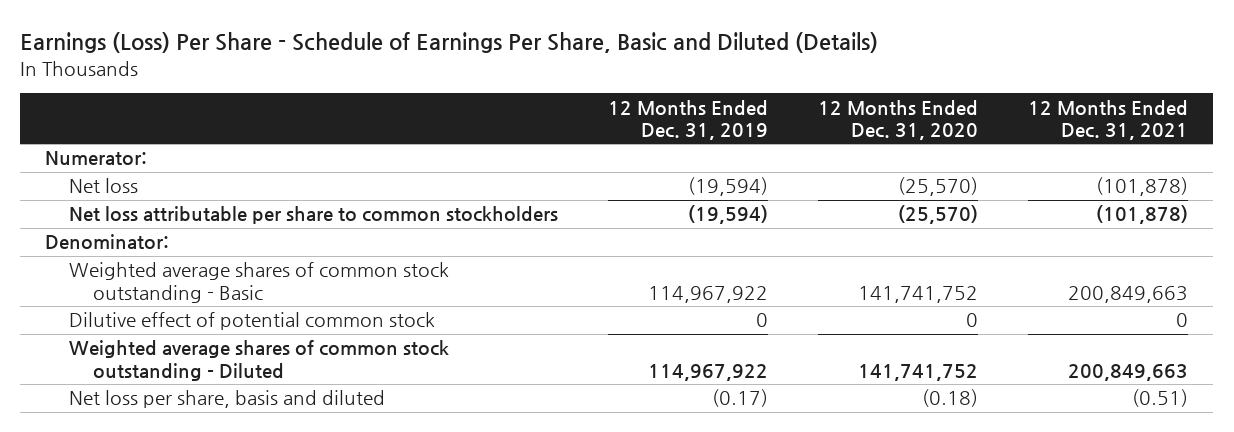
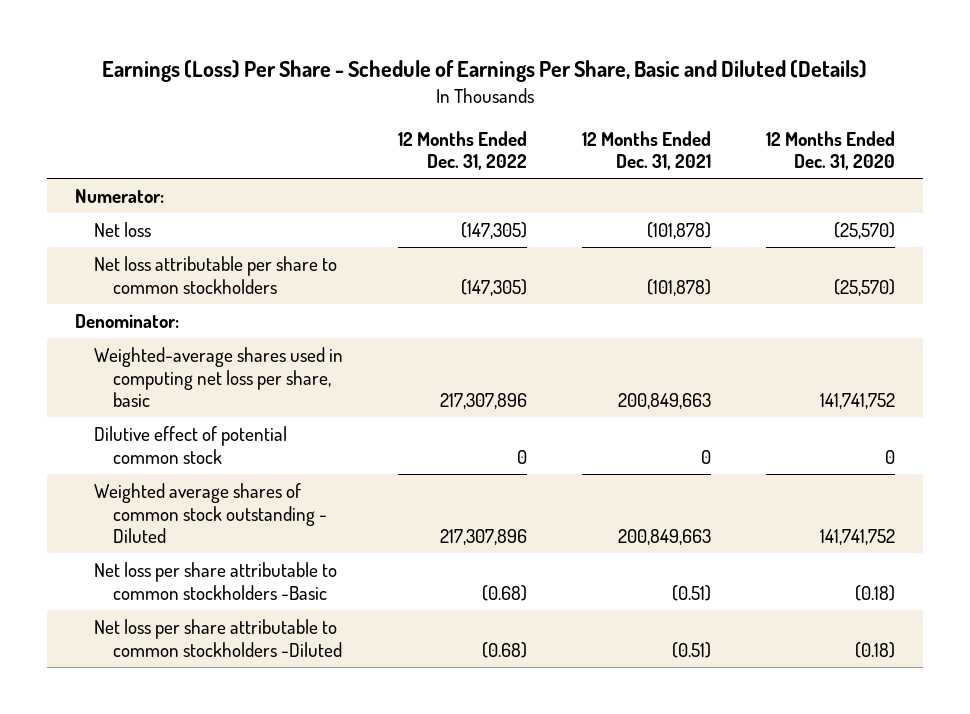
- | 12 Months Ended Dec. 31, 2019 | 12 Months Ended Dec. 31, 2020 | 12 Months Ended Dec. 31, 2021
+ | 12 Months Ended Dec. 31, 2022 | 12 Months Ended Dec. 31, 2021 | 12 Months Ended Dec. 31, 2020
- Weighted average shares of common stock outstanding - Basic | 114,967,922 | 141,741,752 | 200,849,663
+ Weighted-average shares used in computing net loss per share, basic | 217,307,896 | 200,849,663 | 141,741,752
- Net loss per share, basis and diluted | (0.17) | (0.18) | (0.51)
+ Net loss per share attributable to common stockholders -Basic | (0.68) | (0.51) | (0.18)
+ Net loss per share attributable to common stockholders -Diluted | (0.68) | (0.51) | (0.18)

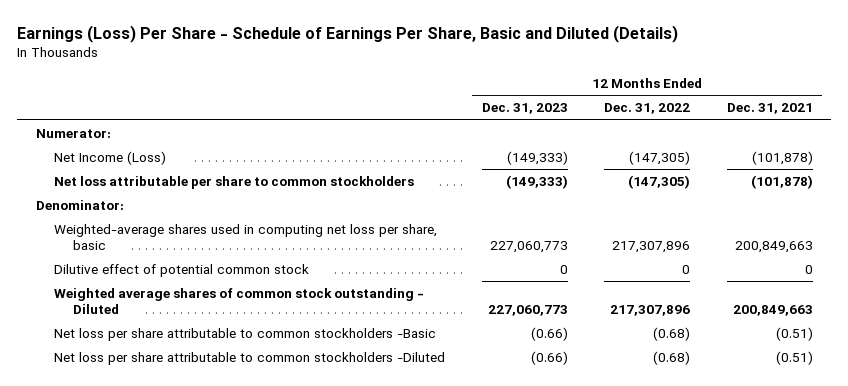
- | 12 Months Ended Dec. 31, 2022 | 12 Months Ended Dec. 31, 2021 | 12 Months Ended Dec. 31, 2020
+ | 12 Months Ended Dec. 31, 2023 | 12 Months Ended Dec. 31, 2022 | 12 Months Ended Dec. 31, 2021
- Net loss | (147,305) | (101,878) | (25,570)
+ Net Income (Loss) | (149,333) | (147,305) | (101,878)

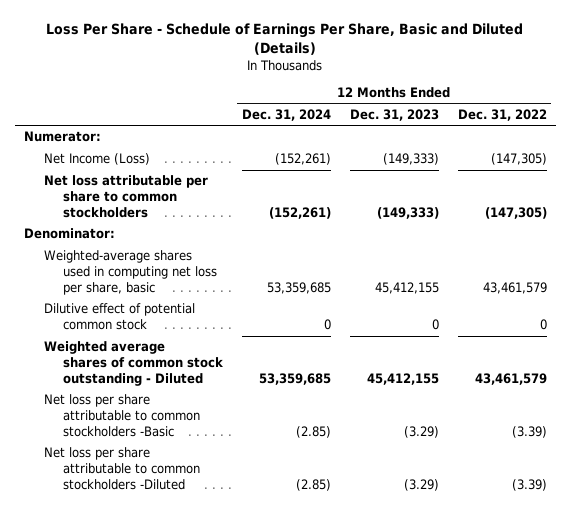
- Earnings (Loss) Per Share - Schedule of Earnings Per Share, Basic and Diluted (Details)
+ Loss Per Share - Schedule of Earnings Per Share, Basic and Diluted (Details)
- | 12 Months Ended Dec. 31, 2023 | 12 Months Ended Dec. 31, 2022 | 12 Months Ended Dec. 31, 2021
+ | 12 Months Ended Dec. 31, 2024 | 12 Months Ended Dec. 31, 2023 | 12 Months Ended Dec. 31, 2022
- Weighted-average shares used in computing net loss per share, basic | 227,060,773 | 217,307,896 | 200,849,663
+ Weighted-average shares used in computing net loss per share, basic | 53,359,685 | 45,412,155 | 43,461,579
- Weighted average shares of common stock outstanding - Diluted | 227,060,773 | 217,307,896 | 200,849,663
- Net loss per share attributable to common stockholders -Basic | (0.66) | (0.68) | (0.51)
- Net loss per share attributable to common stockholders -Diluted | (0.66) | (0.68) | (0.51)
+ Weighted average shares of common stock outstanding - Diluted | 53,359,685 | 45,412,155 | 43,461,579
+ Net loss per share attributable to common stockholders -Basic | (2.85) | (3.29) | (3.39)
+ Net loss per share attributable to common stockholders -Diluted | (2.85) | (3.29) | (3.39)

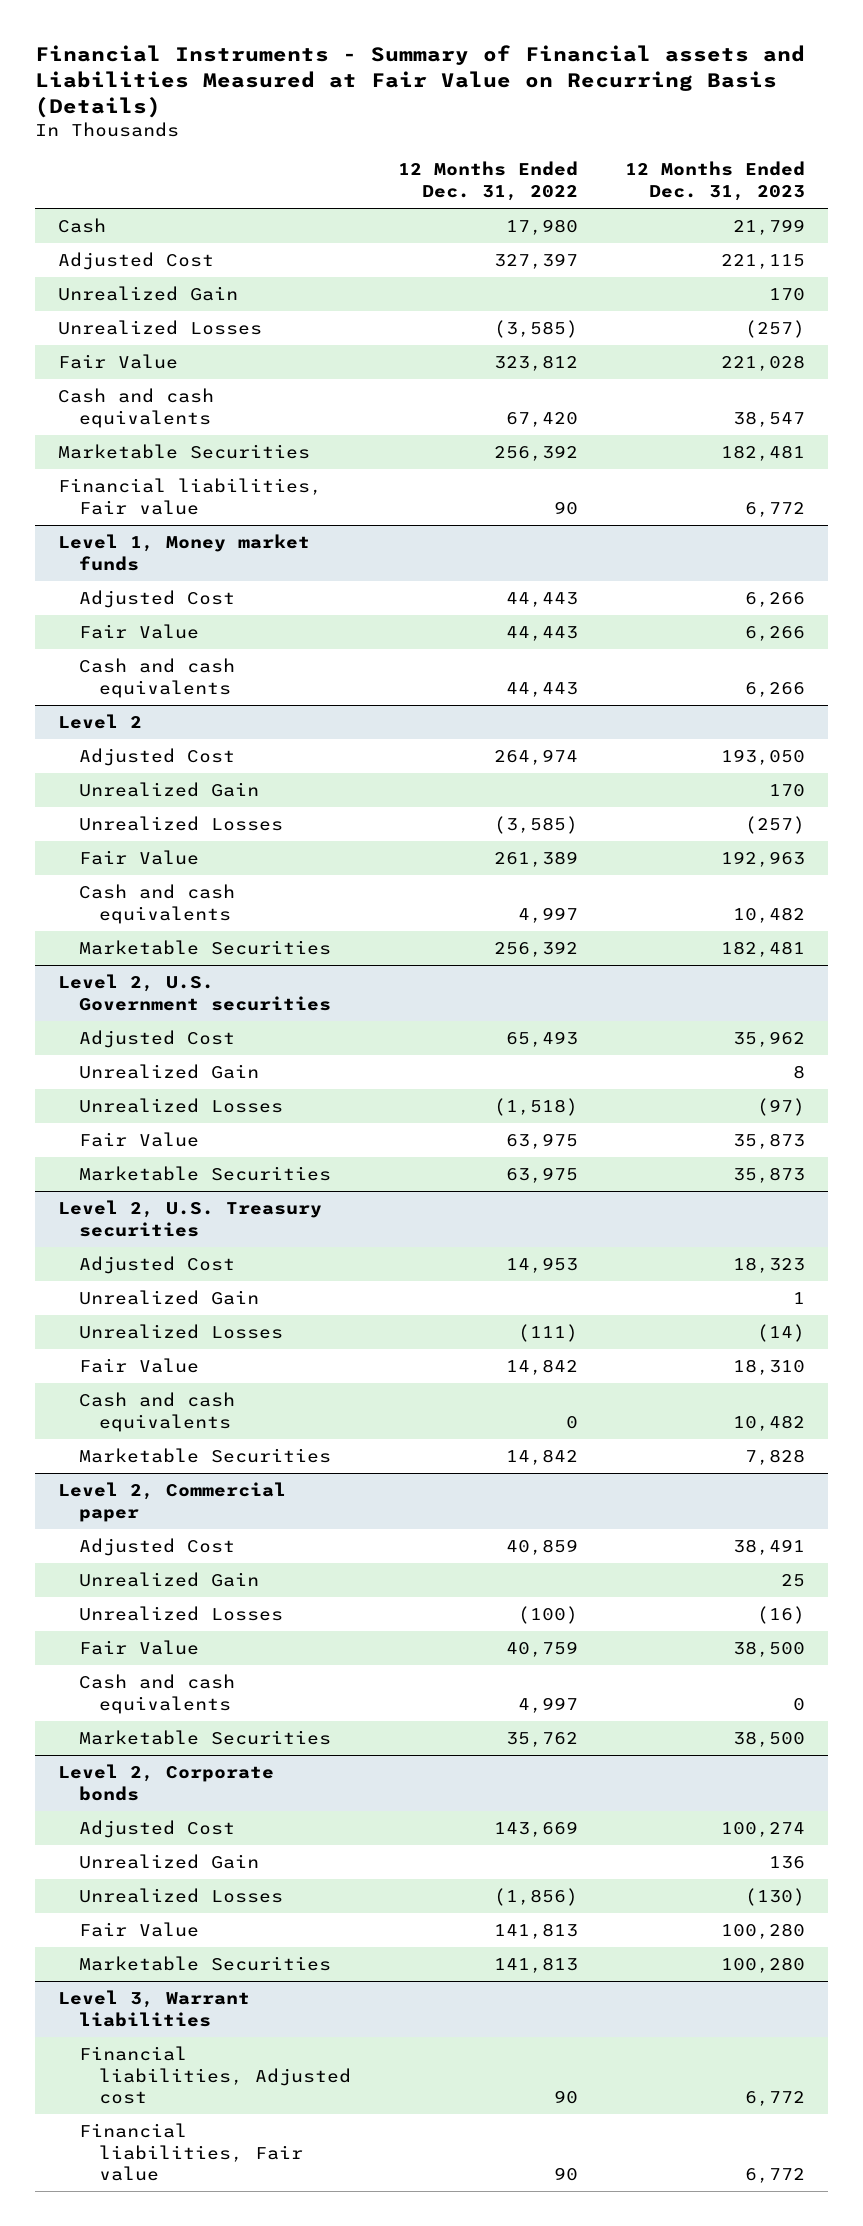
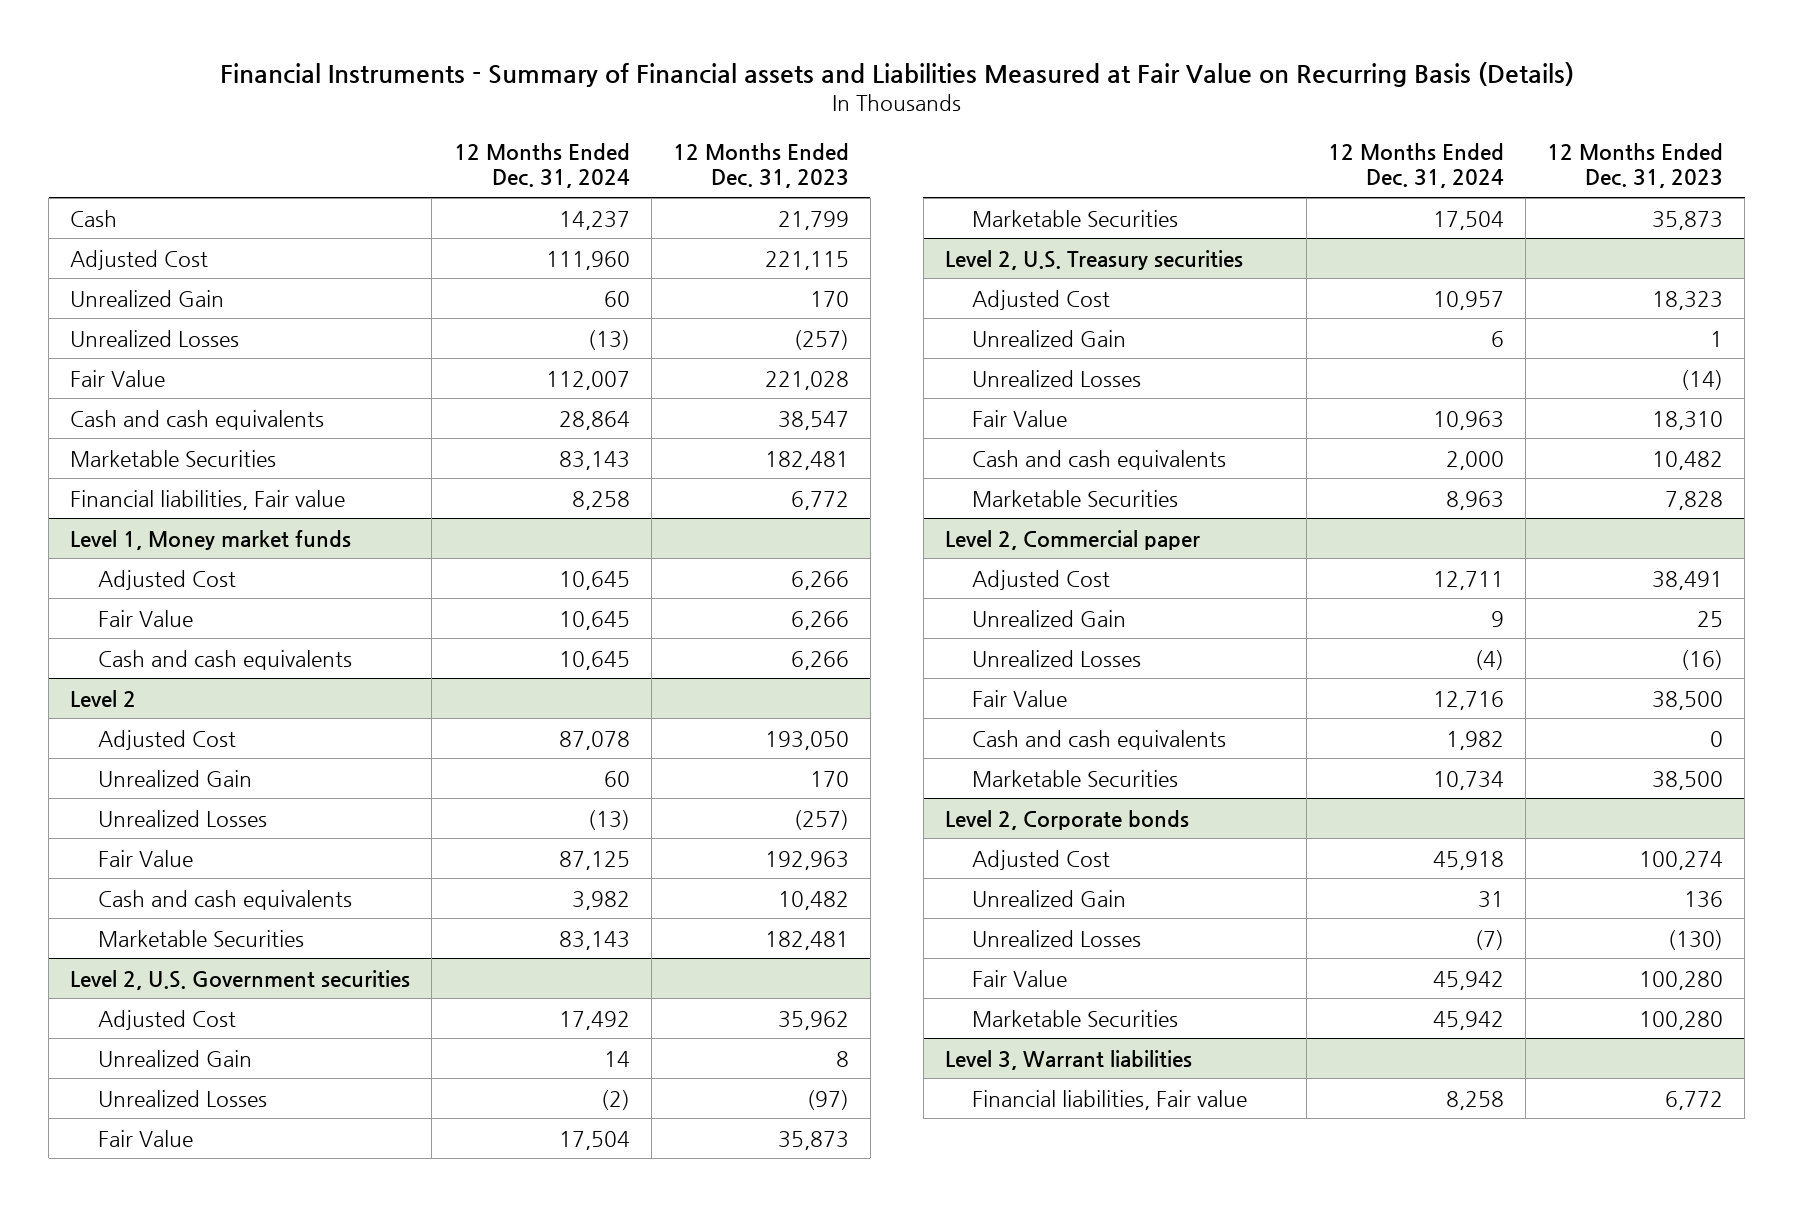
- | 12 Months Ended Dec. 31, 2022 | 12 Months Ended Dec. 31, 2023
+ | 12 Months Ended Dec. 31, 2024 | 12 Months Ended Dec. 31, 2023
@ Level 3, Warrant liabilities
- Financial liabilities, Adjusted cost | 90 | 6,772

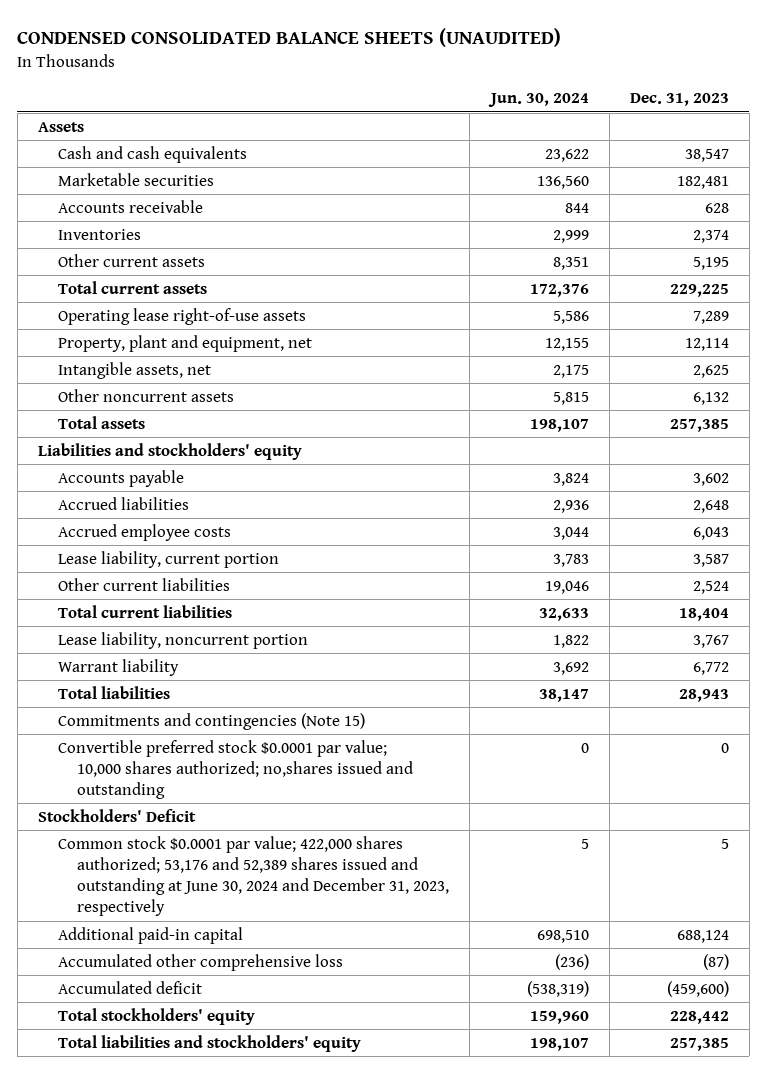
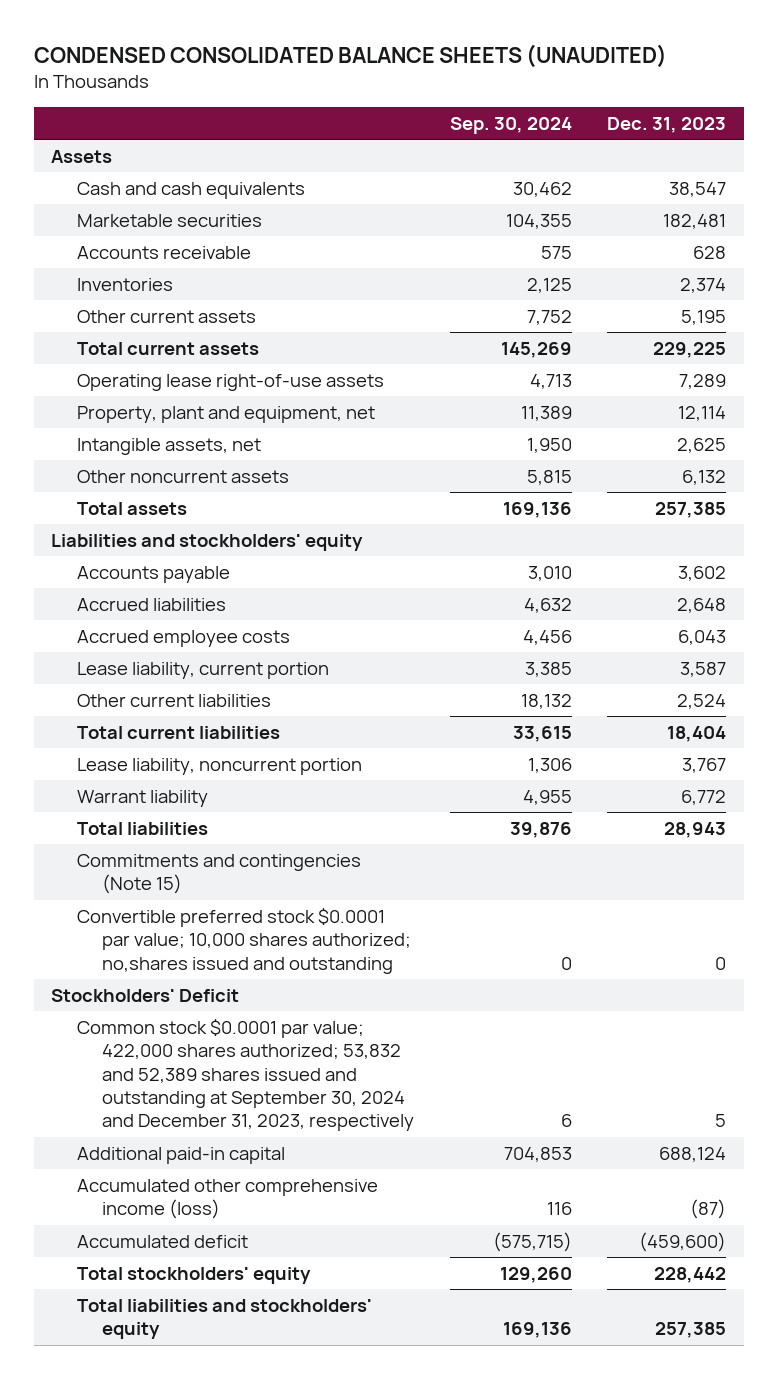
- | Jun. 30, 2024 | Dec. 31, 2023
+ | Sep. 30, 2024 | Dec. 31, 2023
- Common stock $0.0001 par value; 422,000 shares authorized; 53,176 and 52,389 shares issued and outstanding at June 30, 2024 and December 31, 2023, respectively | 5 | 5
+ Common stock $0.0001 par value; 422,000 shares authorized; 53,832 and 52,389 shares issued and outstanding at September 30, 2024 and December 31, 2023, respectively | 6 | 5
- Accumulated other comprehensive loss | (236) | (87)
+ Accumulated other comprehensive income (loss) | 116 | (87)

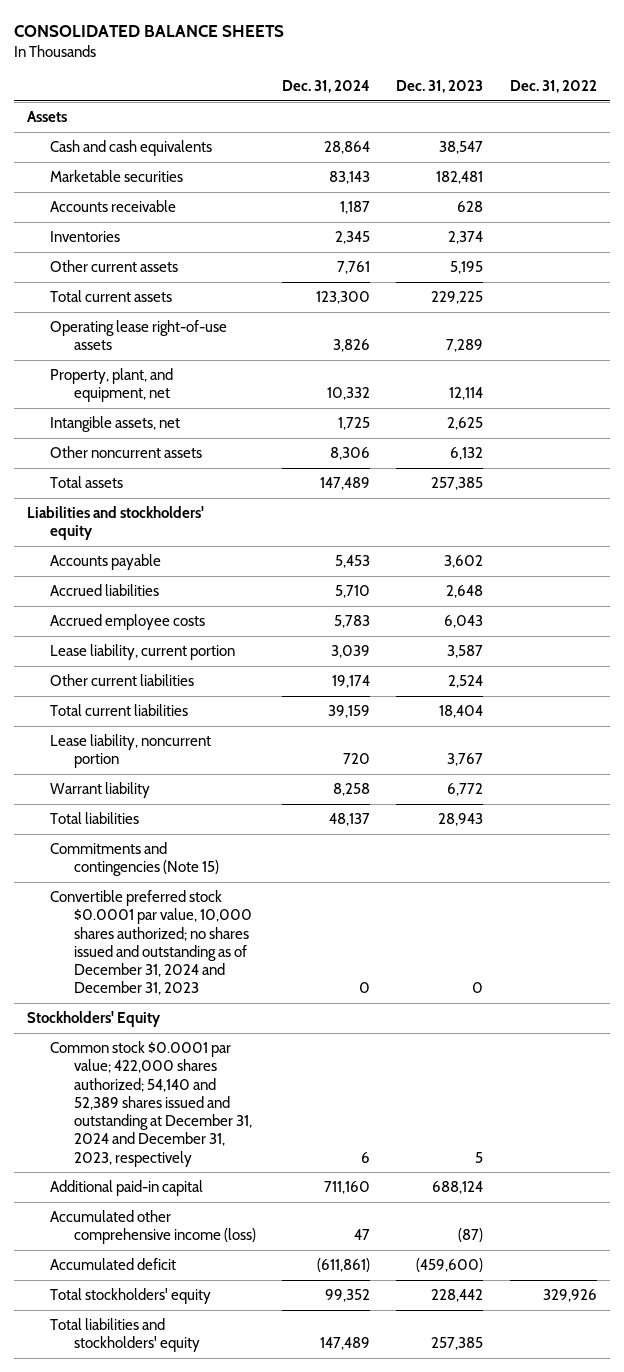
- CONDENSED CONSOLIDATED BALANCE SHEETS (UNAUDITED)
+ CONSOLIDATED BALANCE SHEETS
- | Sep. 30, 2024 | Dec. 31, 2023
+ | Dec. 31, 2024 | Dec. 31, 2023 | Dec. 31, 2022
- Property, plant and equipment, net | 11,389 | 12,114
+ Property, plant, and equipment, net | 10,332 | 12,114 |
- Convertible preferred stock $0.0001 par value; 10,000 shares authorized; no,shares issued and outstanding | 0 | 0
- Stockholders' Deficit
- Common stock $0.0001 par value; 422,000 shares authorized; 53,832 and 52,389 shares issued and outstanding at September 30, 2024 and December 31, 2023, respectively | 6 | 5
+ Convertible preferred stock $0.0001 par value, 10,000 shares authorized; no shares issued and outstanding as of December 31, 2024 and December 31, 2023 | 0 | 0 |
+ Stockholders' Equity
+ Common stock $0.0001 par value; 422,000 shares authorized; 54,140 and 52,389 shares issued and outstanding at December 31, 2024 and December 31, 2023, respectively | 6 | 5 |

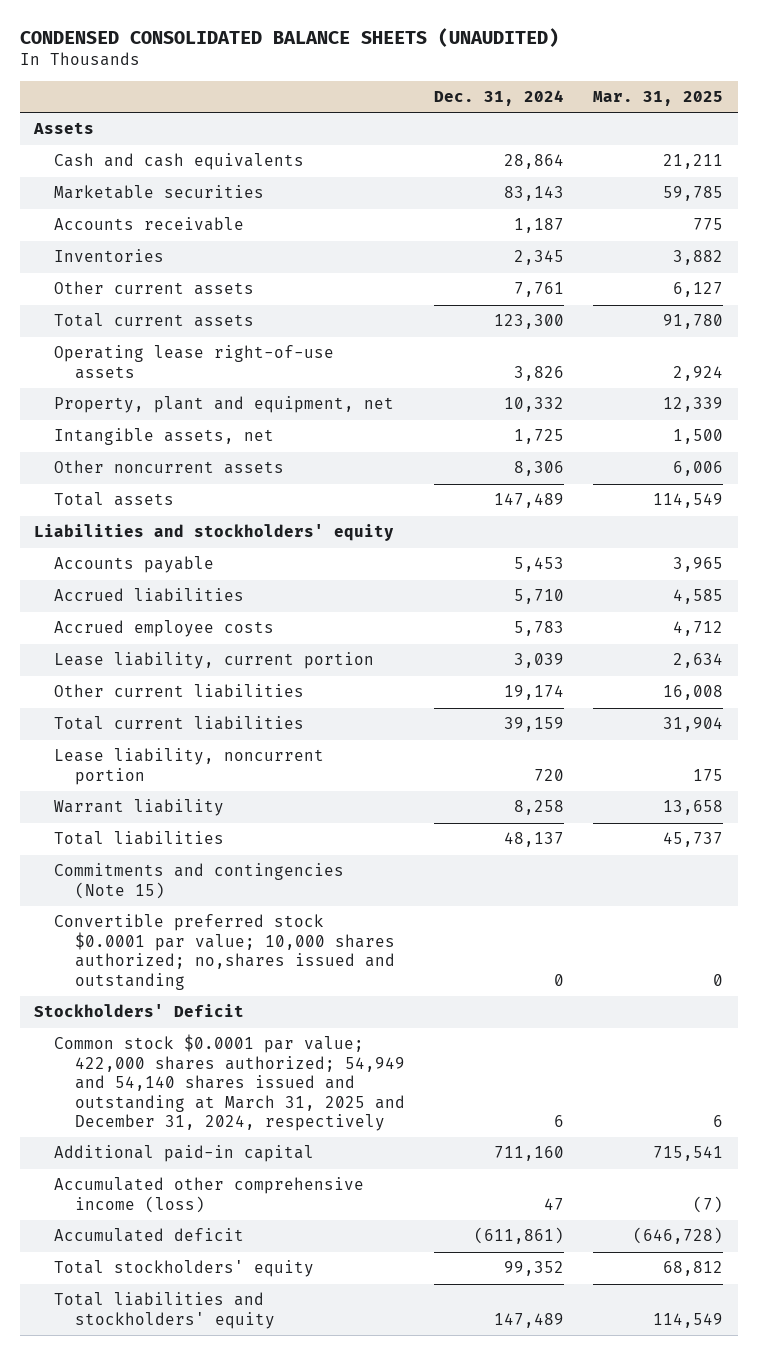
- CONSOLIDATED BALANCE SHEETS
+ CONDENSED CONSOLIDATED BALANCE SHEETS (UNAUDITED)
- | Dec. 31, 2024 | Dec. 31, 2023 | Dec. 31, 2022
+ | Dec. 31, 2024 | Mar. 31, 2025
- Property, plant, and equipment, net | 10,332 | 12,114 |
+ Property, plant and equipment, net | 10,332 | 12,339
- Convertible preferred stock $0.0001 par value, 10,000 shares authorized; no shares issued and outstanding as of December 31, 2024 and December 31, 2023 | 0 | 0 |
- Stockholders' Equity
- Common stock $0.0001 par value; 422,000 shares authorized; 54,140 and 52,389 shares issued and outstanding at December 31, 2024 and December 31, 2023, respectively | 6 | 5 |
+ Convertible preferred stock $0.0001 par value; 10,000 shares authorized; no,shares issued and outstanding | 0 | 0
+ Stockholders' Deficit
+ Common stock $0.0001 par value; 422,000 shares authorized; 54,949 and 54,140 shares issued and outstanding at March 31, 2025 and December 31, 2024, respectively | 6 | 6

